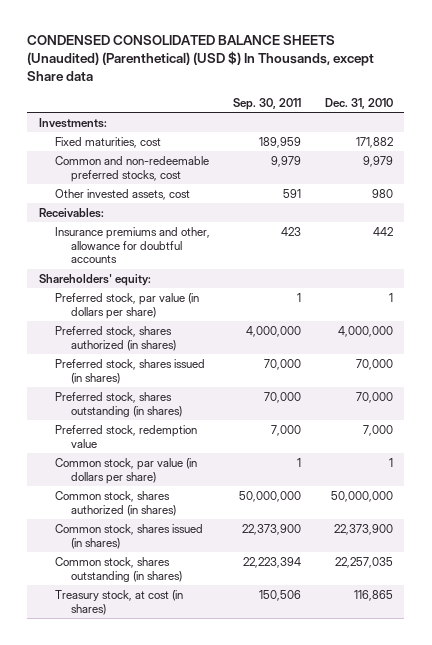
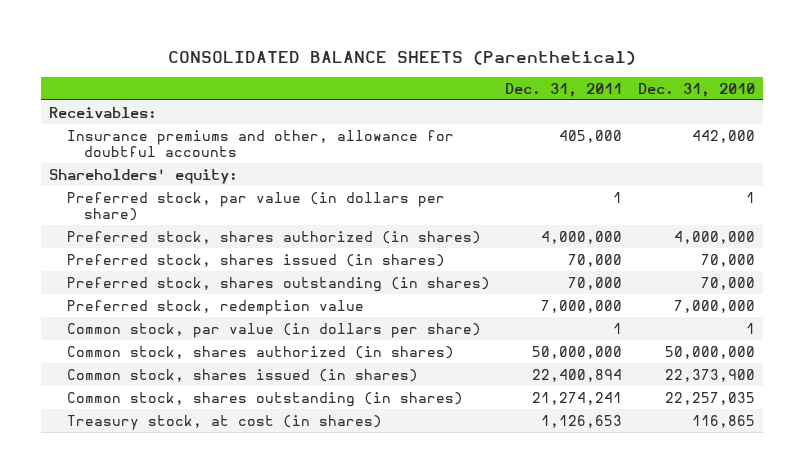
- CONDENSED CONSOLIDATED BALANCE SHEETS (Unaudited) (Parenthetical) (USD $) In Thousands, except Share data
+ CONSOLIDATED BALANCE SHEETS (Parenthetical)
- | Sep. 30, 2011 | Dec. 31, 2010
+ | Dec. 31, 2011 | Dec. 31, 2010
- Investments:
- Fixed maturities, cost | 189,959 | 171,882
- Common and non-redeemable preferred stocks, cost | 9,979 | 9,979
- Other invested assets, cost | 591 | 980
- Insurance premiums and other, allowance for doubtful accounts | 423 | 442
+ Insurance premiums and other, allowance for doubtful accounts | 405,000 | 442,000
- Preferred stock, redemption value | 7,000 | 7,000
+ Preferred stock, redemption value | 7,000,000 | 7,000,000

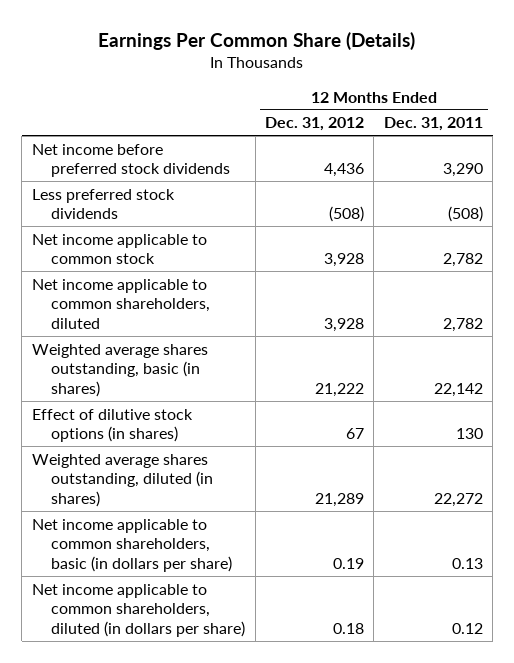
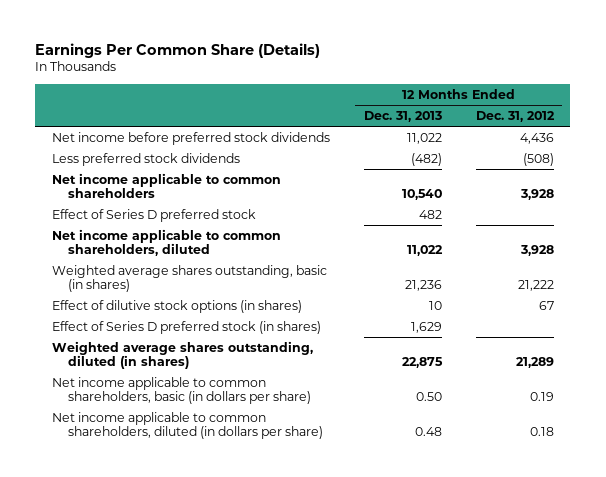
- | 12 Months Ended Dec. 31, 2012 | 12 Months Ended Dec. 31, 2011
+ | 12 Months Ended Dec. 31, 2013 | 12 Months Ended Dec. 31, 2012
- Net income applicable to common stock | 3,928 | 2,782
+ Net income applicable to common shareholders | 10,540 | 3,928
+ Effect of Series D preferred stock | 482 |
+ Effect of Series D preferred stock (in shares) | 1,629 |

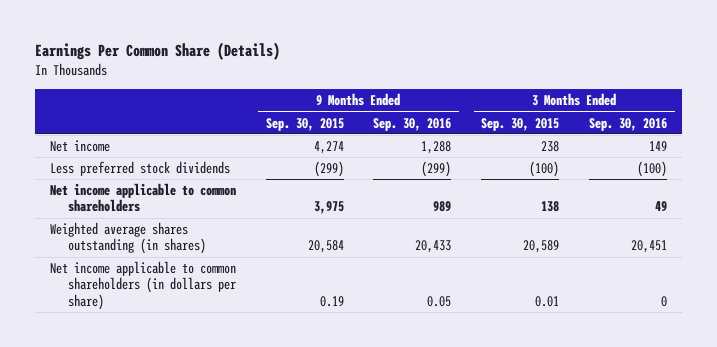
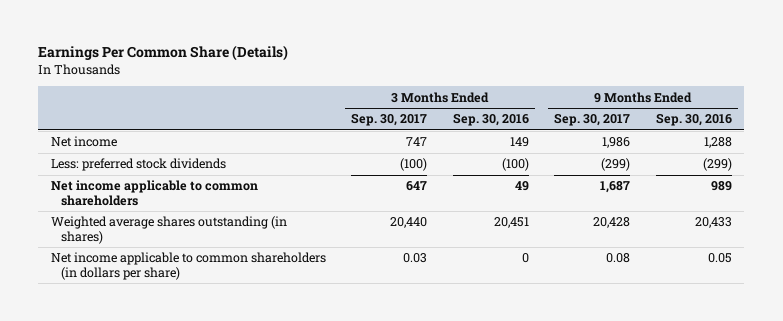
- | 9 Months Ended Sep. 30, 2015 | 9 Months Ended Sep. 30, 2016 | 3 Months Ended Sep. 30, 2015 | 3 Months Ended Sep. 30, 2016
+ | 3 Months Ended Sep. 30, 2017 | 3 Months Ended Sep. 30, 2016 | 9 Months Ended Sep. 30, 2017 | 9 Months Ended Sep. 30, 2016
- Less preferred stock dividends | (299) | (299) | (100) | (100)
+ Less: preferred stock dividends | (100) | (100) | (299) | (299)

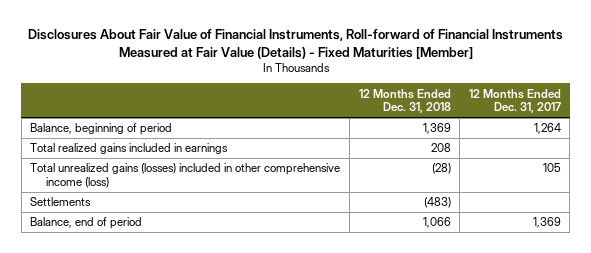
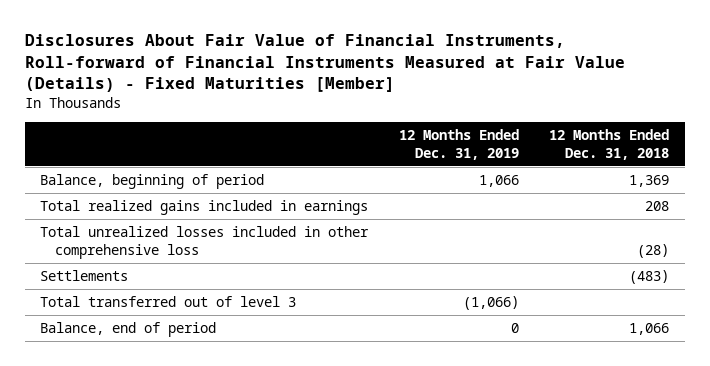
- | 12 Months Ended Dec. 31, 2018 | 12 Months Ended Dec. 31, 2017
+ | 12 Months Ended Dec. 31, 2019 | 12 Months Ended Dec. 31, 2018
- Total unrealized gains (losses) included in other comprehensive income (loss) | (28) | 105
+ Total unrealized losses included in other comprehensive loss | | (28)
+ Total transferred out of level 3 | (1,066) |

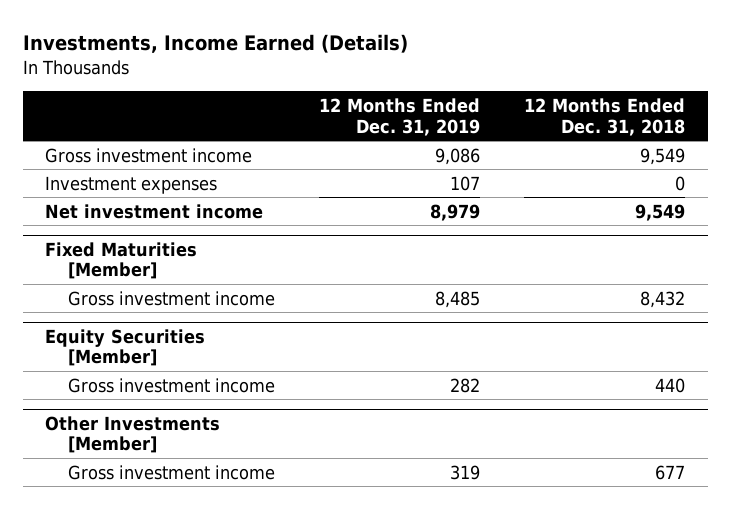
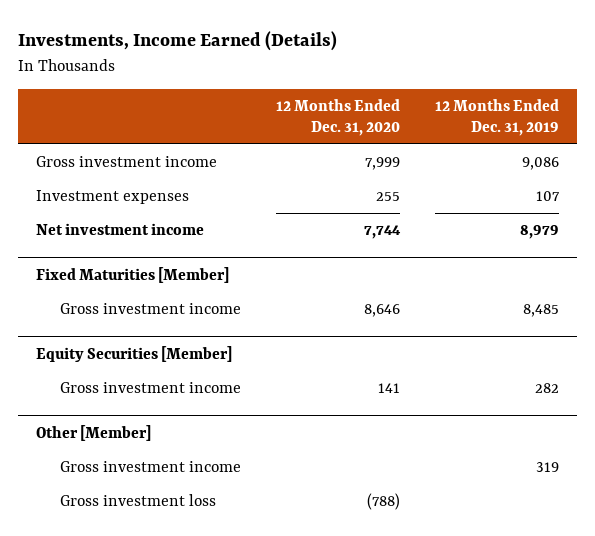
- | 12 Months Ended Dec. 31, 2019 | 12 Months Ended Dec. 31, 2018
+ | 12 Months Ended Dec. 31, 2020 | 12 Months Ended Dec. 31, 2019
- Other Investments [Member]
+ Other [Member]
+ Gross investment loss | (788) |

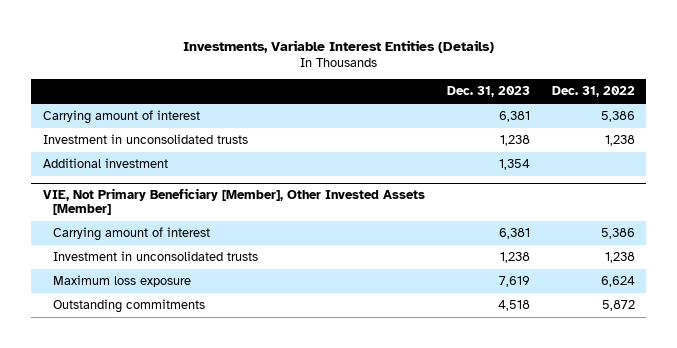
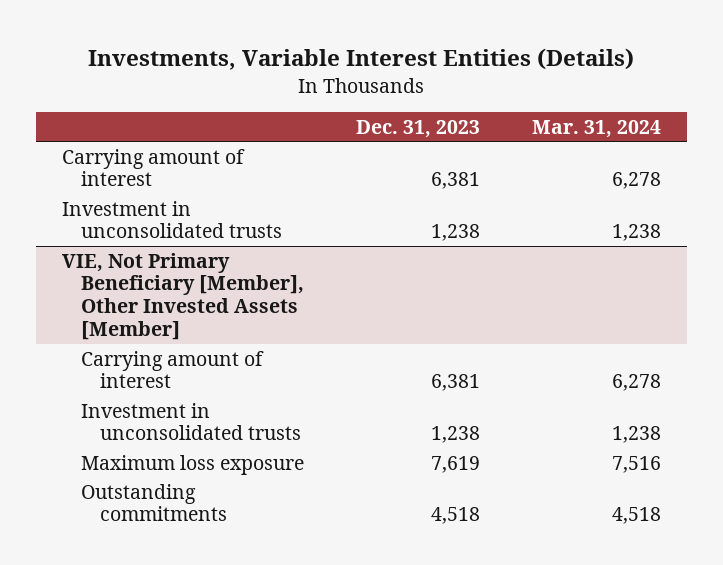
- | Dec. 31, 2023 | Dec. 31, 2022
+ | Dec. 31, 2023 | Mar. 31, 2024
- Additional investment | 1,354 |

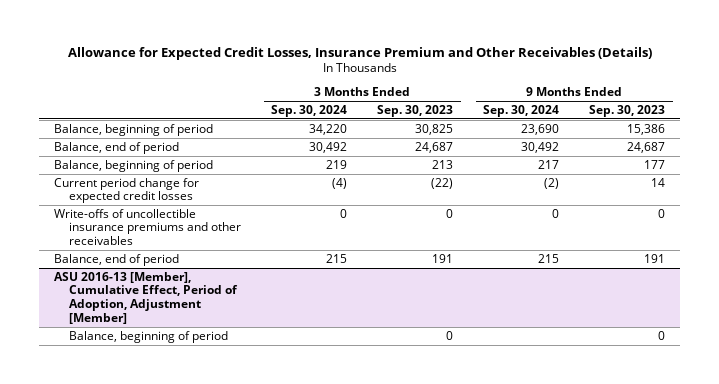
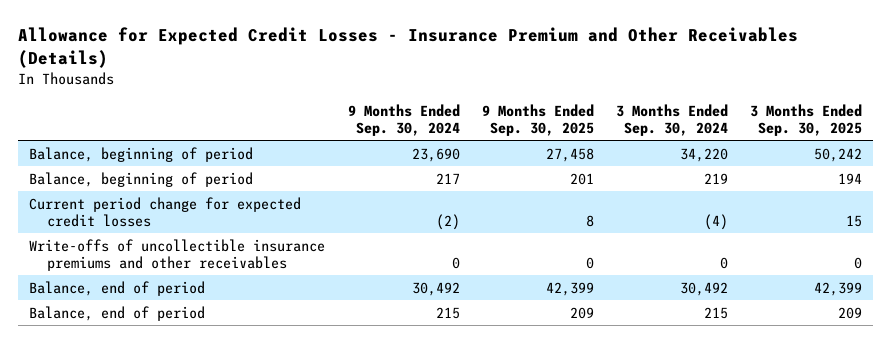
- Allowance for Expected Credit Losses, Insurance Premium and Other Receivables (Details)
+ Allowance for Expected Credit Losses - Insurance Premium and Other Receivables (Details)
- | 3 Months Ended Sep. 30, 2024 | 3 Months Ended Sep. 30, 2023 | 9 Months Ended Sep. 30, 2024 | 9 Months Ended Sep. 30, 2023
+ | 9 Months Ended Sep. 30, 2024 | 9 Months Ended Sep. 30, 2025 | 3 Months Ended Sep. 30, 2024 | 3 Months Ended Sep. 30, 2025
moved down: Balance, end of period | 30,492 | 42,399 | 30,492 | 42,399
- ASU 2016-13 [Member], Cumulative Effect, Period of Adoption, Adjustment [Member]
- Balance, beginning of period | | 0 | | 0

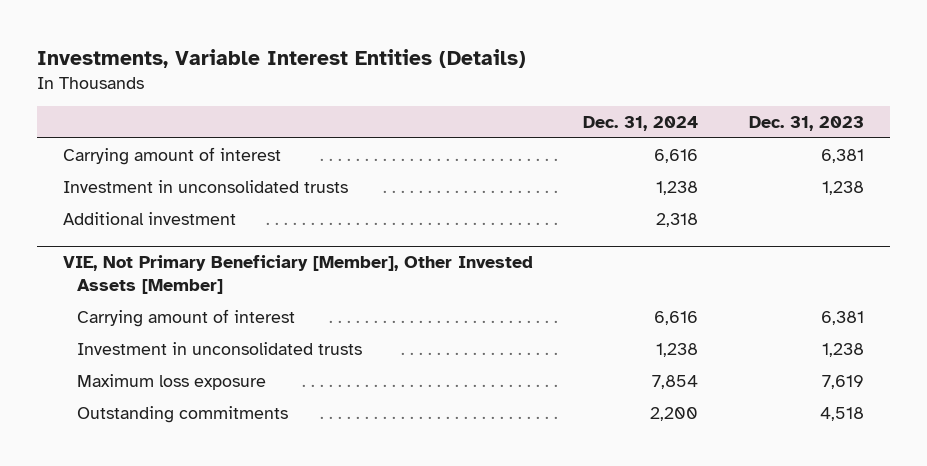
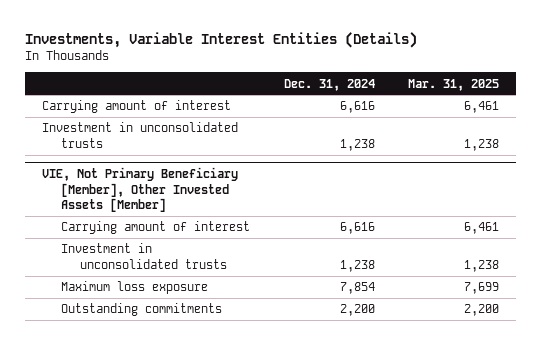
- | Dec. 31, 2024 | Dec. 31, 2023
+ | Dec. 31, 2024 | Mar. 31, 2025
- Additional investment | 2,318 |

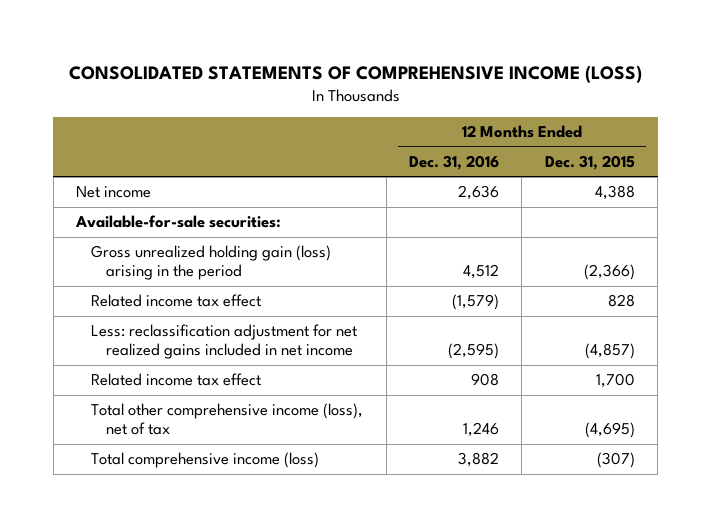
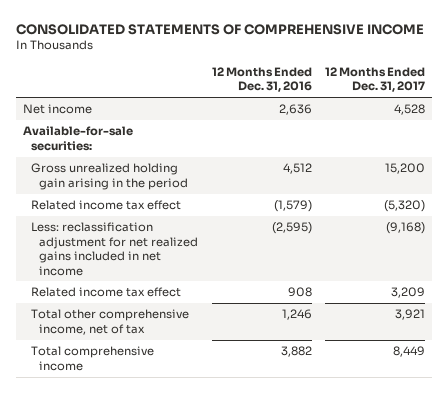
- CONSOLIDATED STATEMENTS OF COMPREHENSIVE INCOME (LOSS)
+ CONSOLIDATED STATEMENTS OF COMPREHENSIVE INCOME
- | 12 Months Ended Dec. 31, 2016 | 12 Months Ended Dec. 31, 2015
+ | 12 Months Ended Dec. 31, 2016 | 12 Months Ended Dec. 31, 2017
- Gross unrealized holding gain (loss) arising in the period | 4,512 | (2,366)
+ Gross unrealized holding gain arising in the period | 4,512 | 15,200
- Total other comprehensive income (loss), net of tax | 1,246 | (4,695)
- Total comprehensive income (loss) | 3,882 | (307)
+ Total other comprehensive income, net of tax | 1,246 | 3,921
+ Total comprehensive income | 3,882 | 8,449

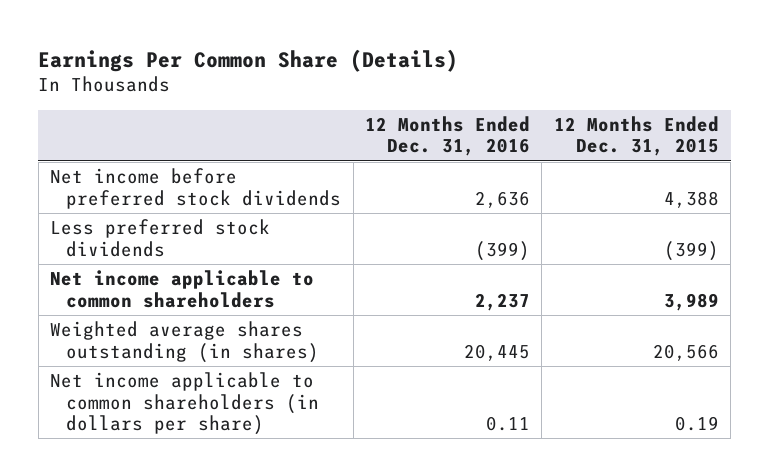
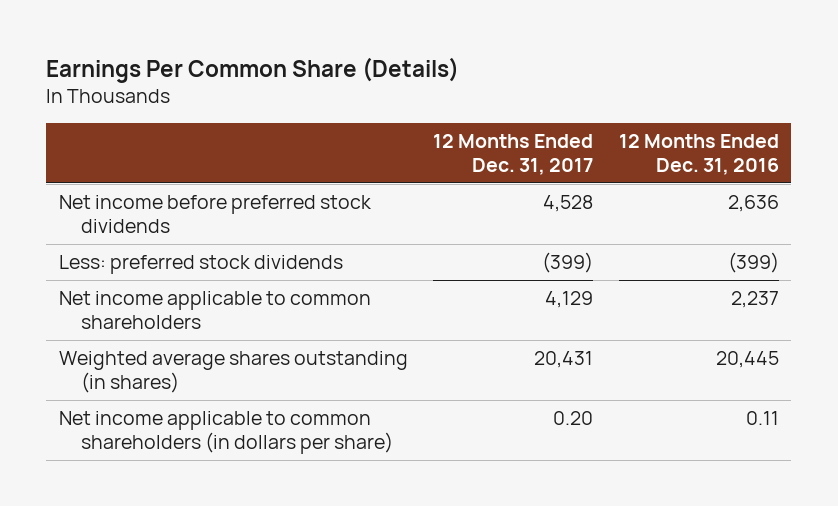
- | 12 Months Ended Dec. 31, 2016 | 12 Months Ended Dec. 31, 2015
+ | 12 Months Ended Dec. 31, 2017 | 12 Months Ended Dec. 31, 2016
- Less preferred stock dividends | (399) | (399)
+ Less: preferred stock dividends | (399) | (399)

